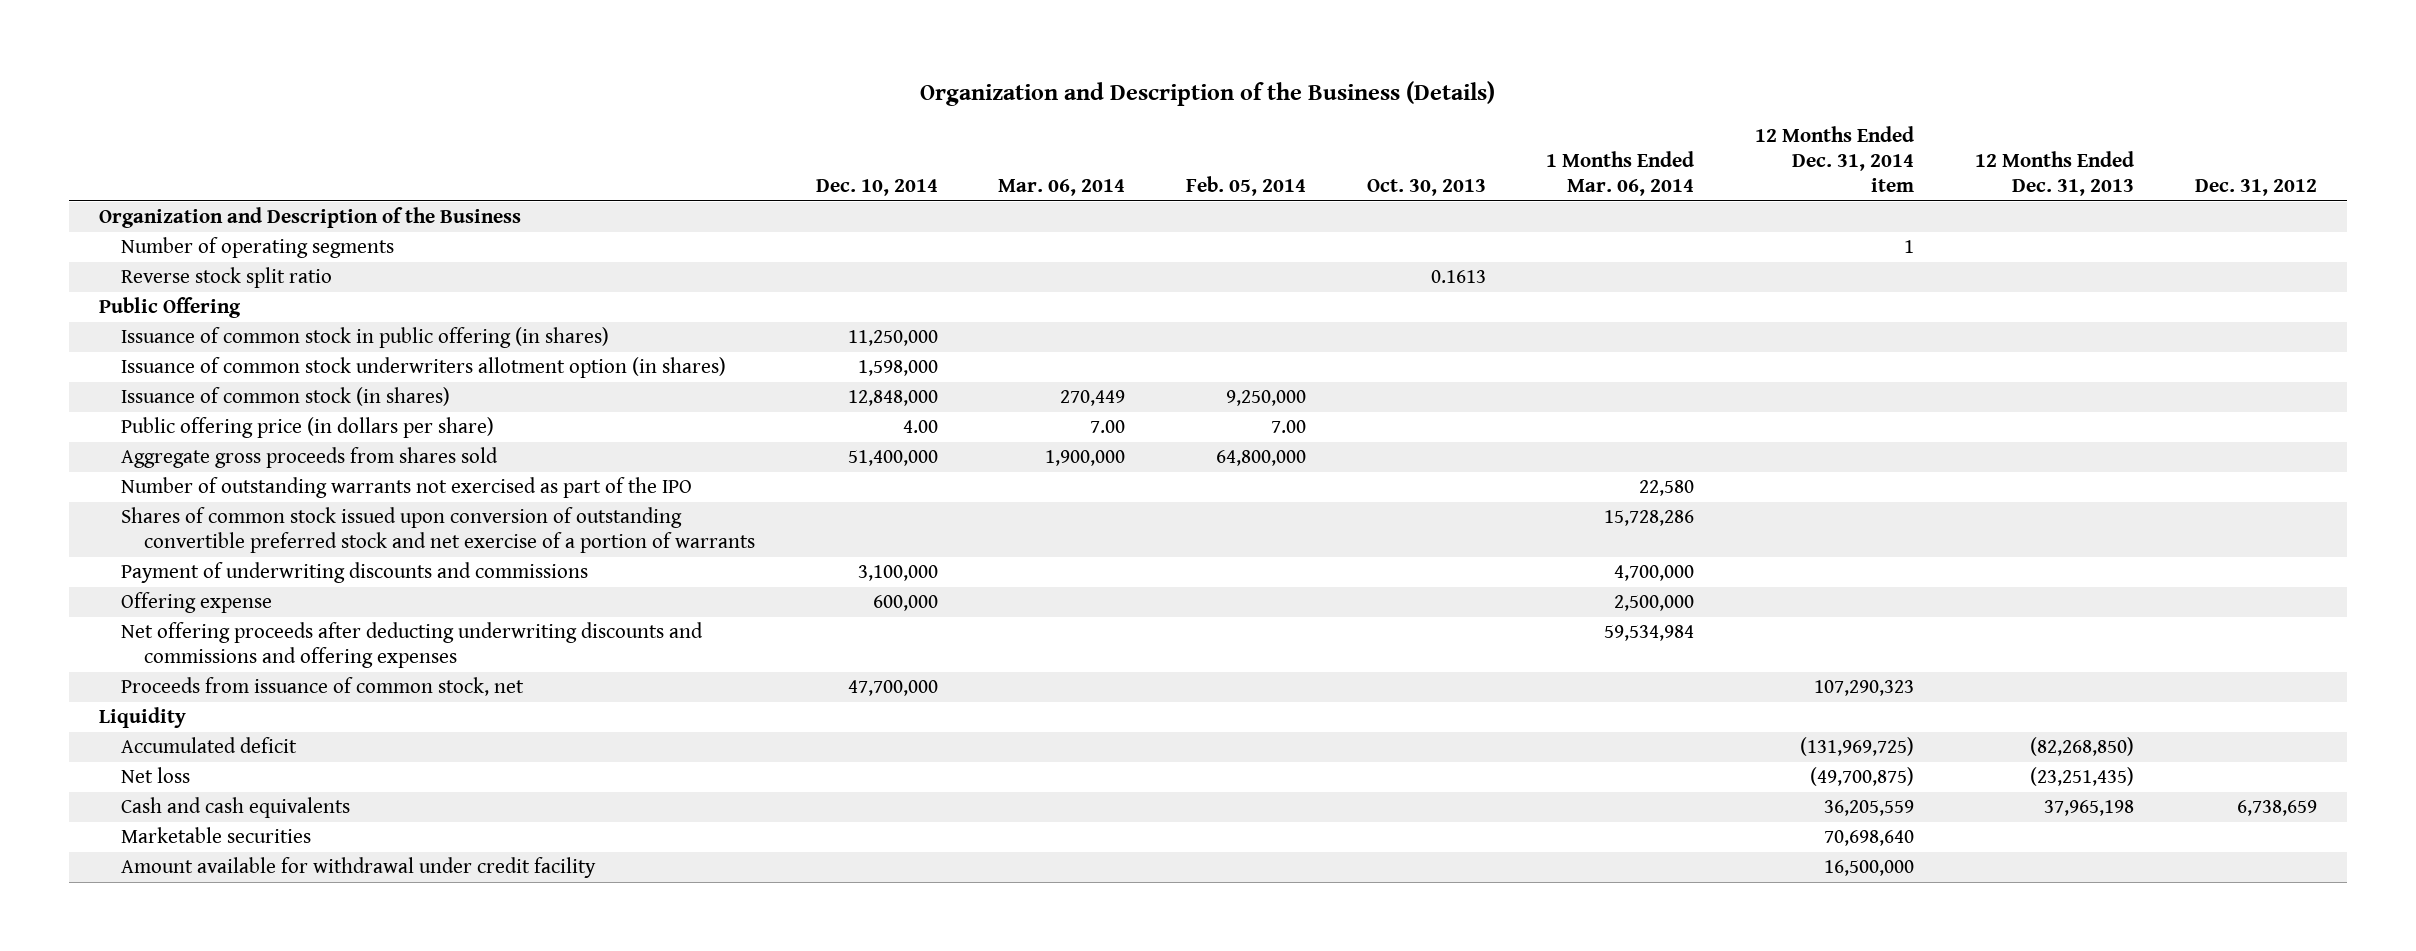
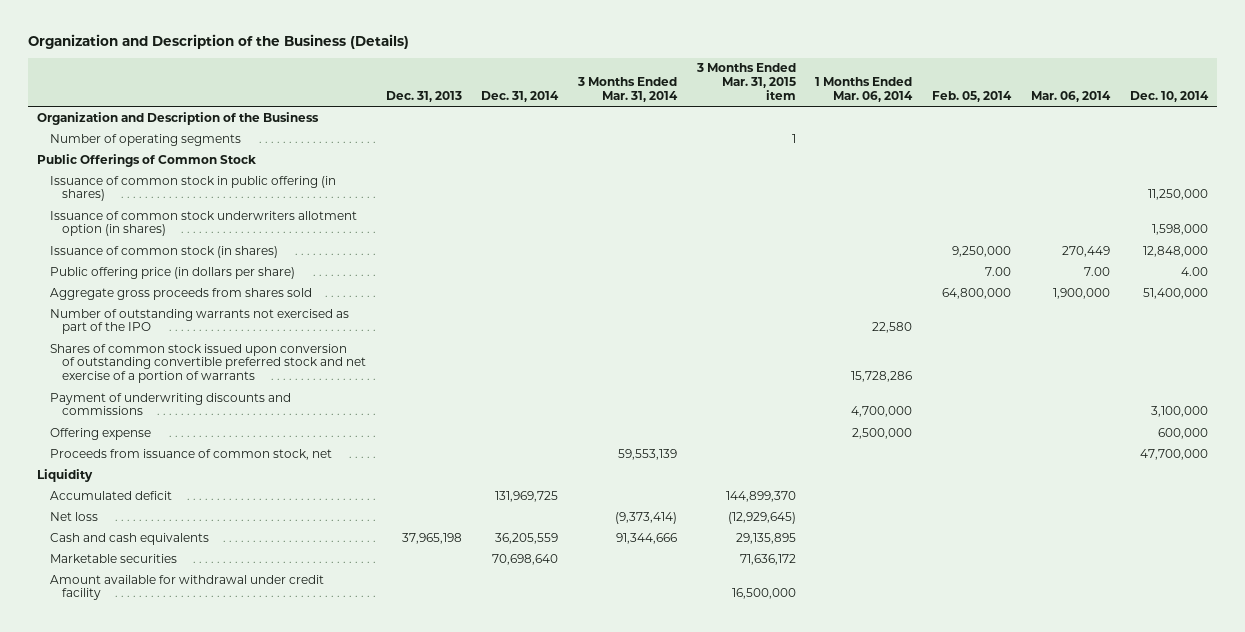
- | Dec. 10, 2014 | Mar. 06, 2014 | Feb. 05, 2014 | Oct. 30, 2013 | 1 Months Ended Mar. 06, 2014 | 12 Months Ended Dec. 31, 2014 item | 12 Months Ended Dec. 31, 2013 | Dec. 31, 2012
+ | Dec. 31, 2013 | Dec. 31, 2014 | 3 Months Ended Mar. 31, 2014 | 3 Months Ended Mar. 31, 2015 item | 1 Months Ended Mar. 06, 2014 | Feb. 05, 2014 | Mar. 06, 2014 | Dec. 10, 2014
- Reverse stock split ratio | | | | 0.1613 | | | |
- Public Offering
+ Public Offerings of Common Stock
- Net offering proceeds after deducting underwriting discounts and commissions and offering expenses | | | | | 59,534,984 | | |

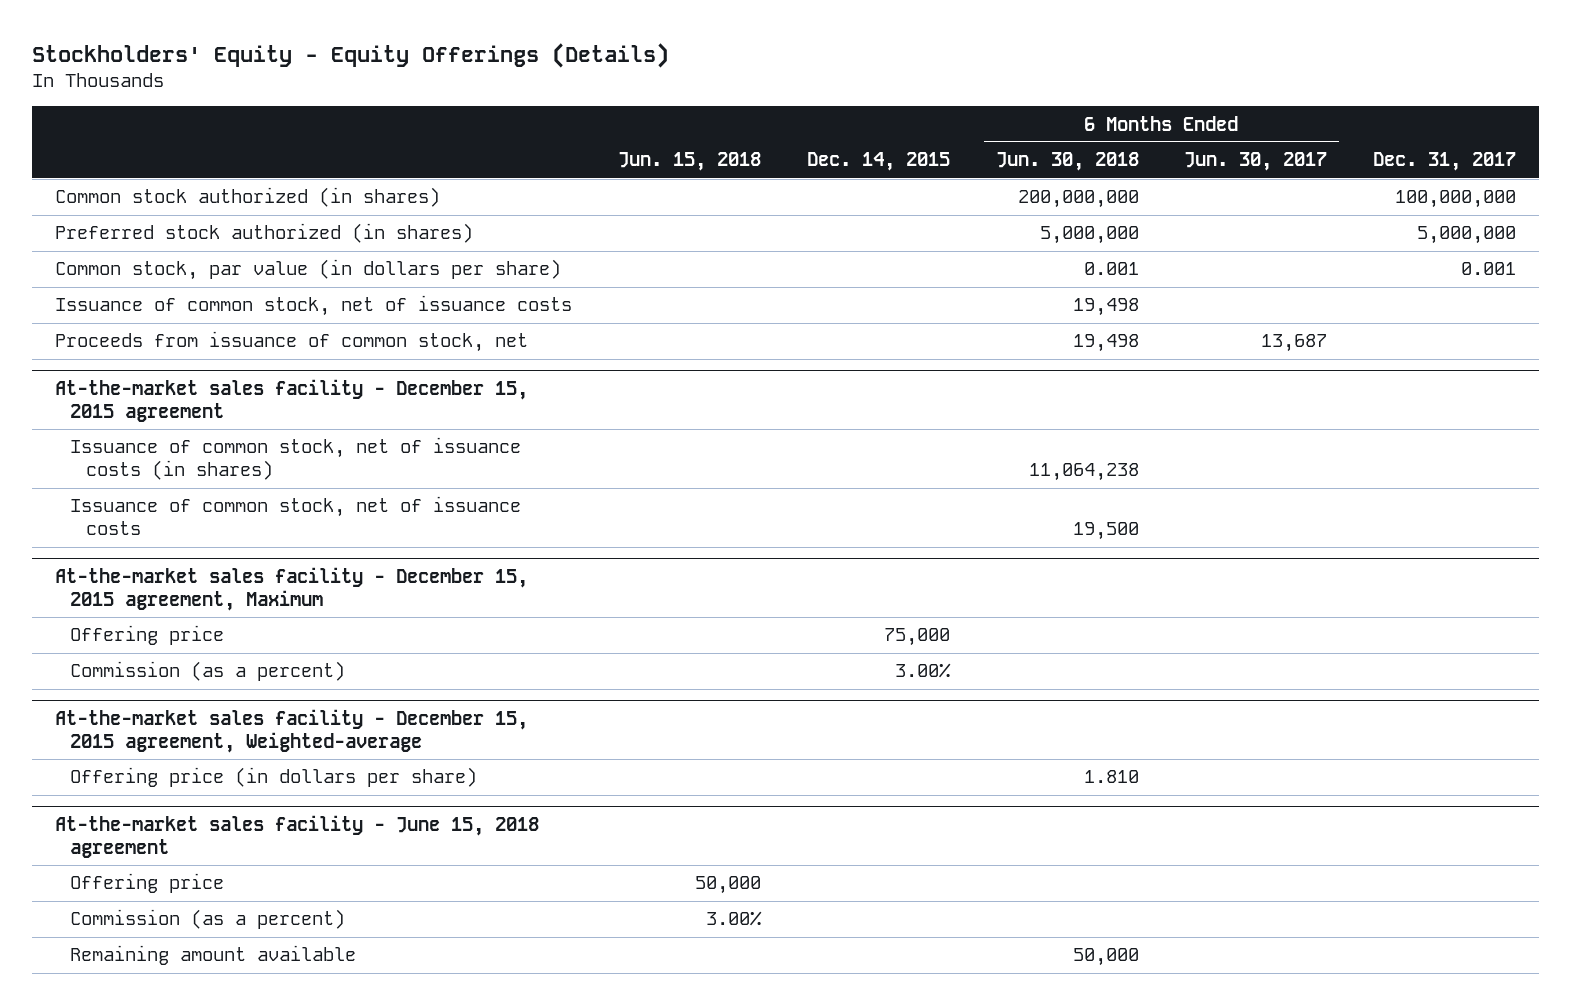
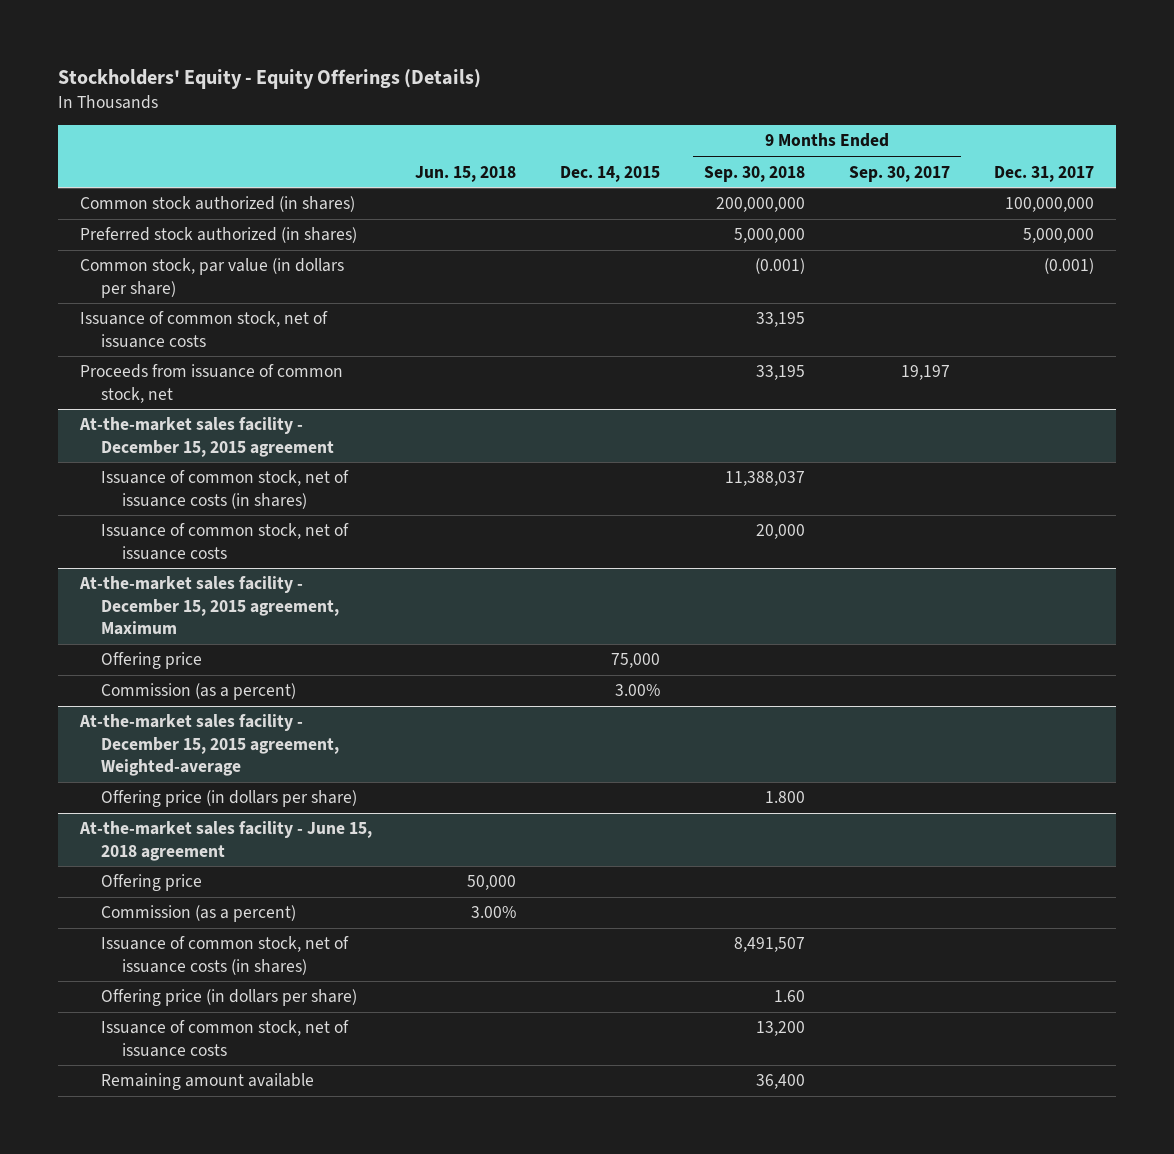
- | Jun. 15, 2018 | Dec. 14, 2015 | 6 Months Ended Jun. 30, 2018 | 6 Months Ended Jun. 30, 2017 | Dec. 31, 2017
+ | Jun. 15, 2018 | Dec. 14, 2015 | 9 Months Ended Sep. 30, 2018 | 9 Months Ended Sep. 30, 2017 | Dec. 31, 2017
- Common stock, par value (in dollars per share) | | | 0.001 | | 0.001
+ Common stock, par value (in dollars per share) | | | (0.001) | | (0.001)
@ At-the-market sales facility - June 15, 2018 agreement
+ Issuance of common stock, net of issuance costs (in shares) | | | 8,491,507 | |
+ Offering price (in dollars per share) | | | 1.60 | |
+ Issuance of common stock, net of issuance costs | | | 13,200 | |

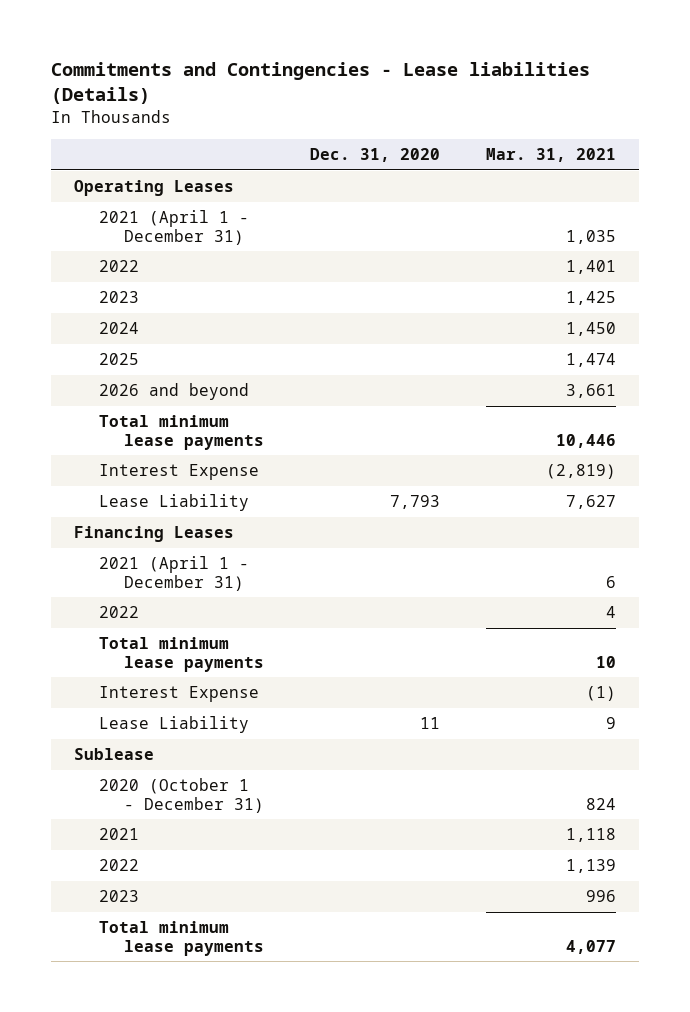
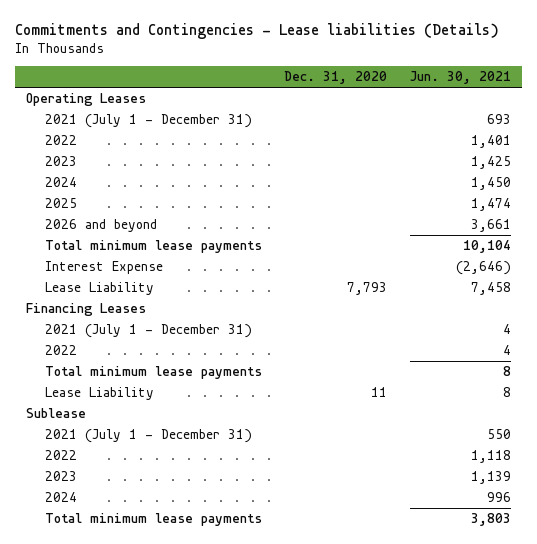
- | Dec. 31, 2020 | Mar. 31, 2021
+ | Dec. 31, 2020 | Jun. 30, 2021
- 2021 (April 1 - December 31) | | 1,035
+ 2021 (July 1 - December 31) | | 693
- 2021 (April 1 - December 31) | | 6
+ 2021 (July 1 - December 31) | | 4
- Interest Expense | | (1)
- 2020 (October 1 - December 31) | | 824
- 2021 | | 1,118
+ 2021 (July 1 - December 31) | | 550
+ 2024 | | 996

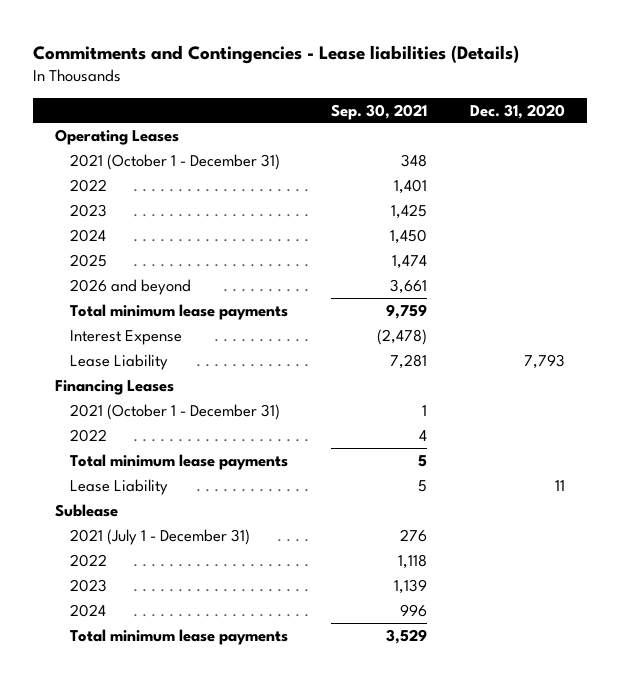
- | Dec. 31, 2020 | Jun. 30, 2021
+ | Sep. 30, 2021 | Dec. 31, 2020
- 2021 (July 1 - December 31) | | 693
+ 2021 (October 1 - December 31) | 348 |
- 2021 (July 1 - December 31) | | 4
+ 2021 (October 1 - December 31) | 1 |

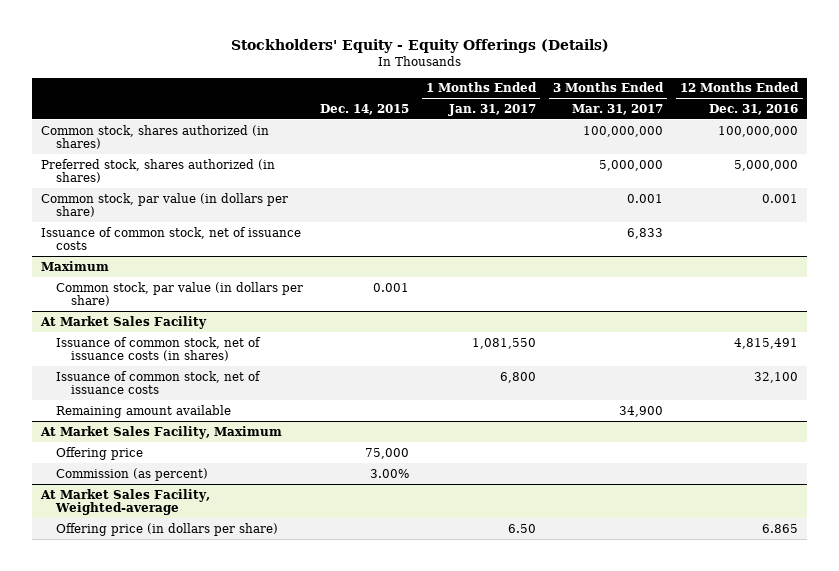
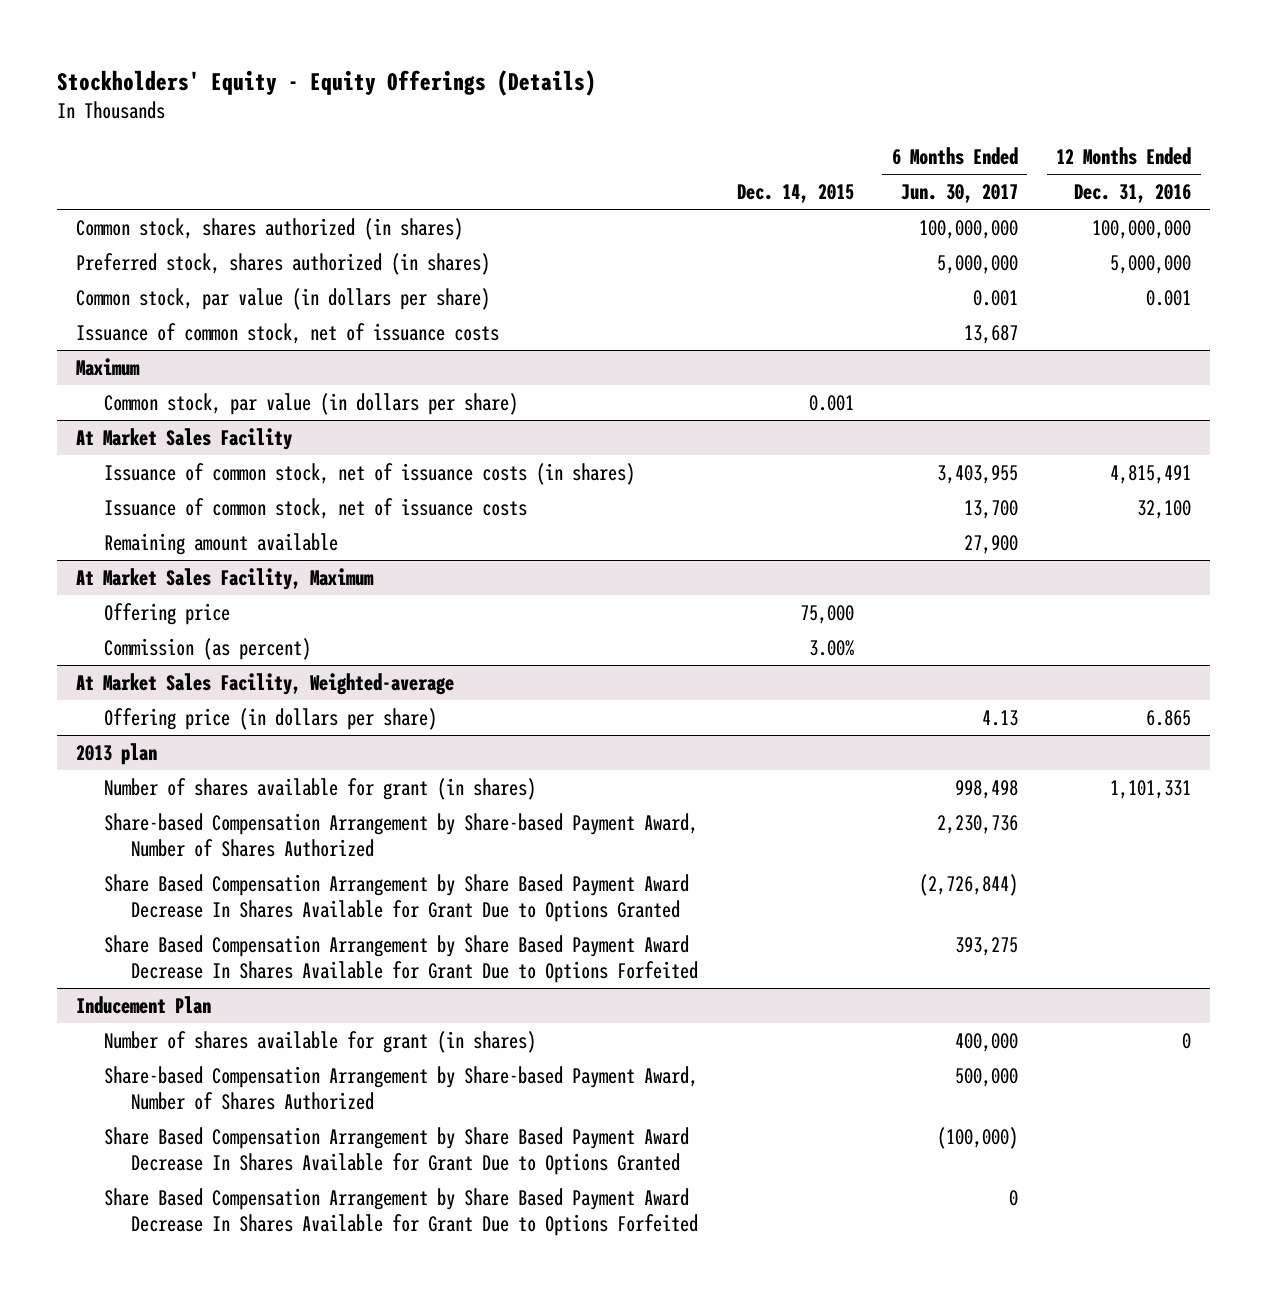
- | Dec. 14, 2015 | 1 Months Ended Jan. 31, 2017 | 3 Months Ended Mar. 31, 2017 | 12 Months Ended Dec. 31, 2016
+ | Dec. 14, 2015 | 6 Months Ended Jun. 30, 2017 | 12 Months Ended Dec. 31, 2016
+ 2013 plan
+ Number of shares available for grant (in shares) | | 998,498 | 1,101,331
+ Share-based Compensation Arrangement by Share-based Payment Award, Number of Shares Authorized | | 2,230,736 |
+ Share Based Compensation Arrangement by Share Based Payment Award Decrease In Shares Available for Grant Due to Options Granted | | (2,726,844) |
+ Share Based Compensation Arrangement by Share Based Payment Award Decrease In Shares Available for Grant Due to Options Forfeited | | 393,275 |
+ Inducement Plan
+ Number of shares available for grant (in shares) | | 400,000 | 0
+ Share-based Compensation Arrangement by Share-based Payment Award, Number of Shares Authorized | | 500,000 |
+ Share Based Compensation Arrangement by Share Based Payment Award Decrease In Shares Available for Grant Due to Options Granted | | (100,000) |
+ Share Based Compensation Arrangement by Share Based Payment Award Decrease In Shares Available for Grant Due to Options Forfeited | | 0 |

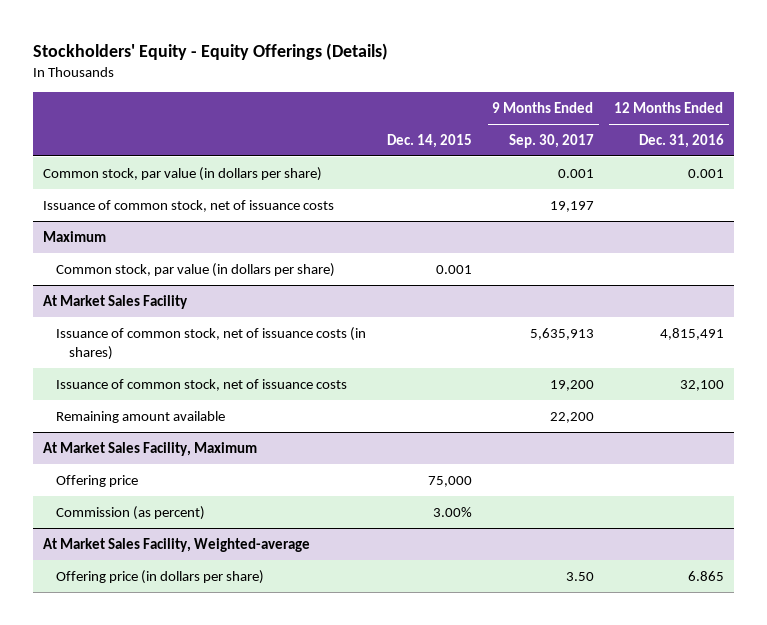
- | Dec. 14, 2015 | 6 Months Ended Jun. 30, 2017 | 12 Months Ended Dec. 31, 2016
+ | Dec. 14, 2015 | 9 Months Ended Sep. 30, 2017 | 12 Months Ended Dec. 31, 2016
- Common stock, shares authorized (in shares) | | 100,000,000 | 100,000,000
- Preferred stock, shares authorized (in shares) | | 5,000,000 | 5,000,000
- 2013 plan
- Number of shares available for grant (in shares) | | 998,498 | 1,101,331
- Share-based Compensation Arrangement by Share-based Payment Award, Number of Shares Authorized | | 2,230,736 |
- Share Based Compensation Arrangement by Share Based Payment Award Decrease In Shares Available for Grant Due to Options Granted | | (2,726,844) |
- Share Based Compensation Arrangement by Share Based Payment Award Decrease In Shares Available for Grant Due to Options Forfeited | | 393,275 |
- Inducement Plan
- Number of shares available for grant (in shares) | | 400,000 | 0
- Share-based Compensation Arrangement by Share-based Payment Award, Number of Shares Authorized | | 500,000 |
- Share Based Compensation Arrangement by Share Based Payment Award Decrease In Shares Available for Grant Due to Options Granted | | (100,000) |
- Share Based Compensation Arrangement by Share Based Payment Award Decrease In Shares Available for Grant Due to Options Forfeited | | 0 |

